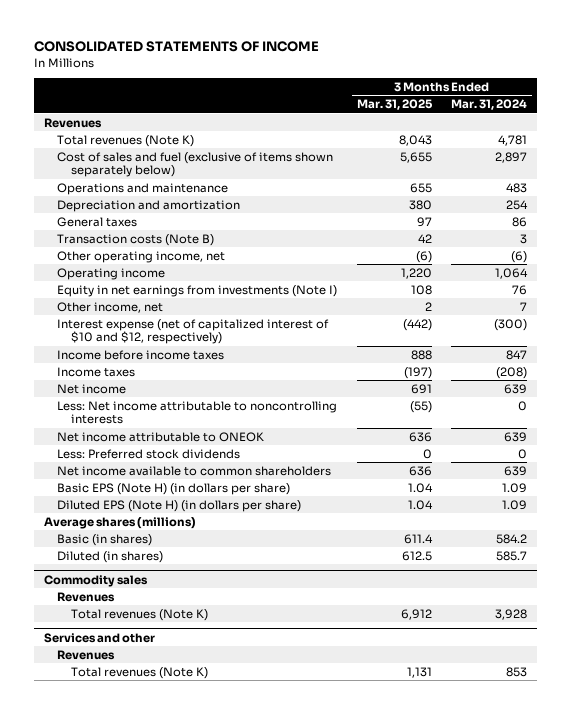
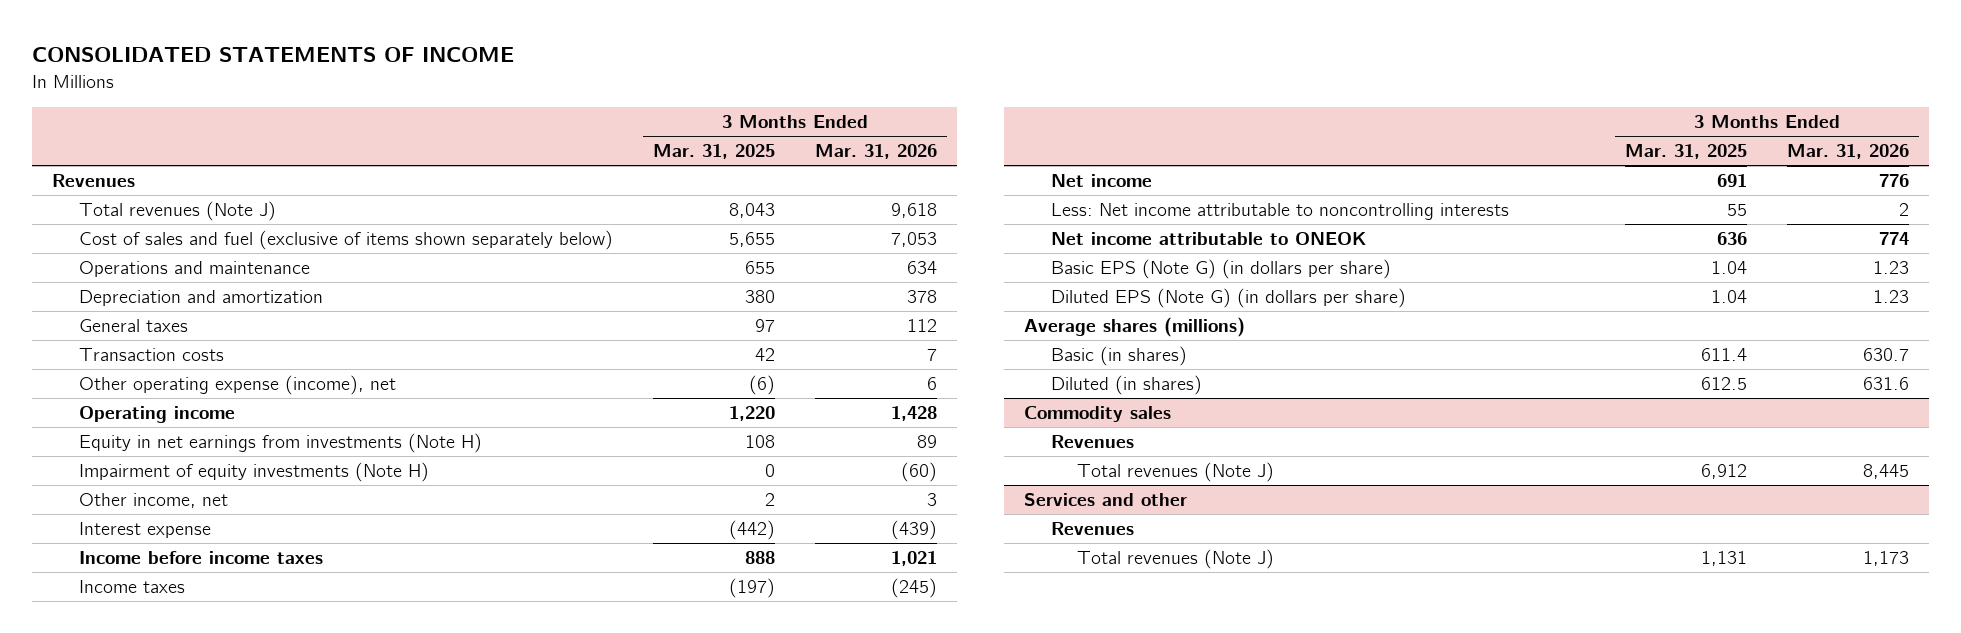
- | 3 Months Ended Mar. 31, 2025 | 3 Months Ended Mar. 31, 2024
+ | 3 Months Ended Mar. 31, 2025 | 3 Months Ended Mar. 31, 2026
- Total revenues (Note K) | 8,043 | 4,781
+ Total revenues (Note J) | 8,043 | 9,618
- Transaction costs (Note B) | 42 | 3
- Other operating income, net | (6) | (6)
+ Transaction costs | 42 | 7
+ Other operating expense (income), net | (6) | 6
- Equity in net earnings from investments (Note I) | 108 | 76
+ Equity in net earnings from investments (Note H) | 108 | 89
+ Impairment of equity investments (Note H) | 0 | (60)
- Interest expense (net of capitalized interest of $10 and $12, respectively) | (442) | (300)
+ Interest expense | (442) | (439)
- Less: Net income attributable to noncontrolling interests | (55) | 0
+ Less: Net income attributable to noncontrolling interests | 55 | 2
- Less: Preferred stock dividends | 0 | 0
- Net income available to common shareholders | 636 | 639
- Basic EPS (Note H) (in dollars per share) | 1.04 | 1.09
- Diluted EPS (Note H) (in dollars per share) | 1.04 | 1.09
+ Basic EPS (Note G) (in dollars per share) | 1.04 | 1.23
+ Diluted EPS (Note G) (in dollars per share) | 1.04 | 1.23
@ Commodity sales
- Total revenues (Note K) | 6,912 | 3,928
+ Total revenues (Note J) | 6,912 | 8,445
@ Services and other
- Total revenues (Note K) | 1,131 | 853
+ Total revenues (Note J) | 1,131 | 1,173

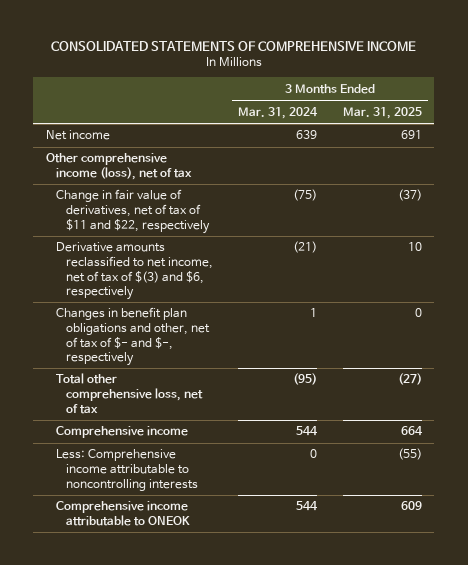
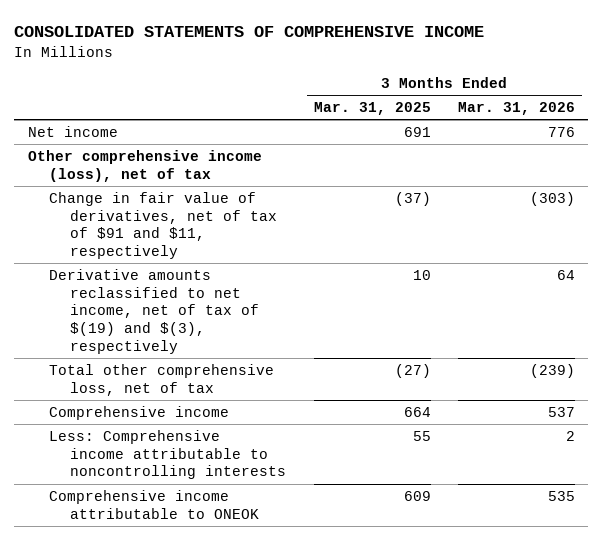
- | 3 Months Ended Mar. 31, 2024 | 3 Months Ended Mar. 31, 2025
+ | 3 Months Ended Mar. 31, 2025 | 3 Months Ended Mar. 31, 2026
- Change in fair value of derivatives, net of tax of $11 and $22, respectively | (75) | (37)
- Derivative amounts reclassified to net income, net of tax of $(3) and $6, respectively | (21) | 10
- Changes in benefit plan obligations and other, net of tax of $- and $-, respectively | 1 | 0
+ Change in fair value of derivatives, net of tax of $91 and $11, respectively | (37) | (303)
+ Derivative amounts reclassified to net income, net of tax of $(19) and $(3), respectively | 10 | 64
- Less: Comprehensive income attributable to noncontrolling interests | 0 | (55)
+ Less: Comprehensive income attributable to noncontrolling interests | 55 | 2

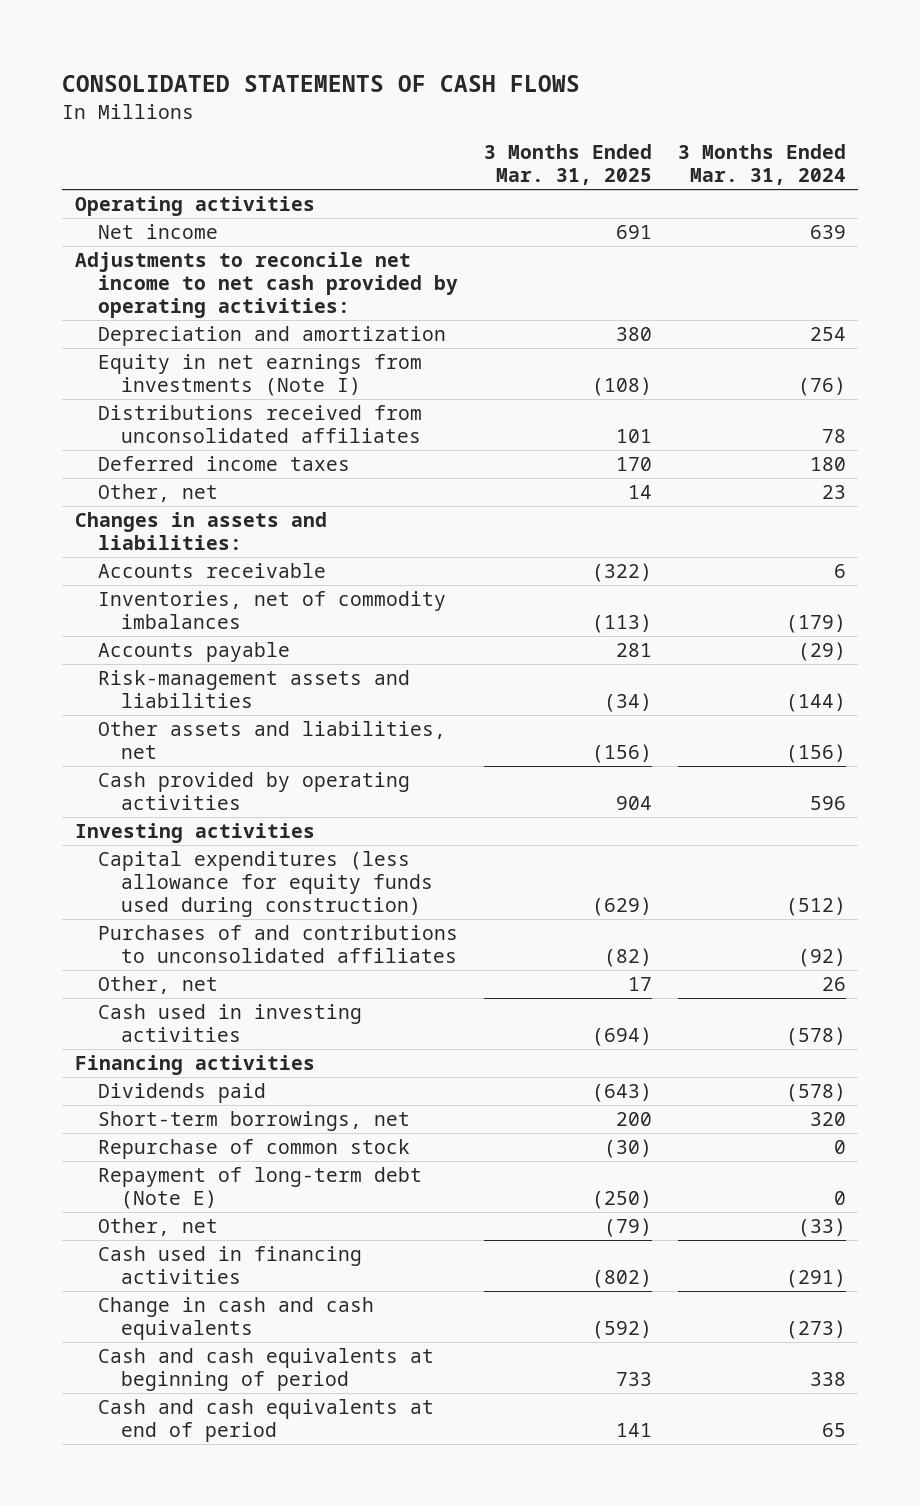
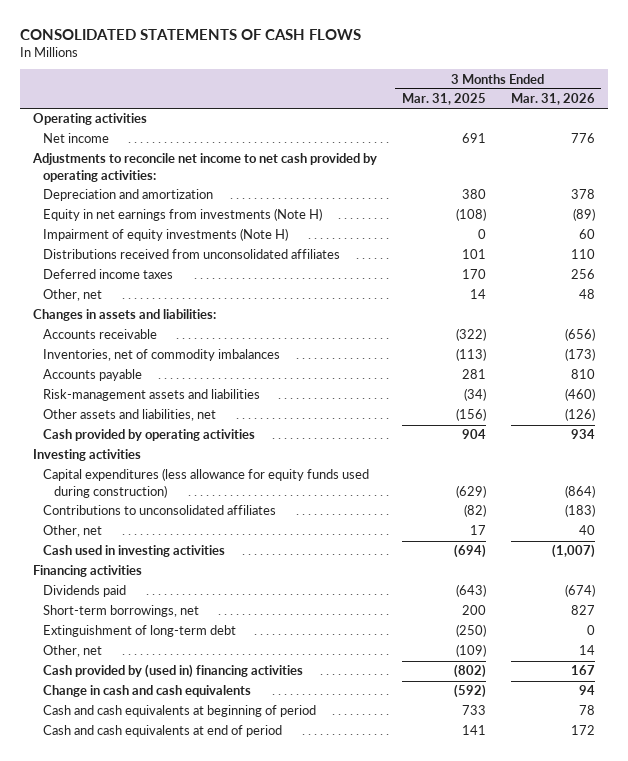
- | 3 Months Ended Mar. 31, 2025 | 3 Months Ended Mar. 31, 2024
+ | 3 Months Ended Mar. 31, 2025 | 3 Months Ended Mar. 31, 2026
- Equity in net earnings from investments (Note I) | (108) | (76)
+ Equity in net earnings from investments (Note H) | (108) | (89)
+ Impairment of equity investments (Note H) | 0 | 60
- Purchases of and contributions to unconsolidated affiliates | (82) | (92)
+ Contributions to unconsolidated affiliates | (82) | (183)
- Repurchase of common stock | (30) | 0
- Repayment of long-term debt (Note E) | (250) | 0
- Other, net | (79) | (33)
- Cash used in financing activities | (802) | (291)
+ Extinguishment of long-term debt | (250) | 0
+ Other, net | (109) | 14
+ Cash provided by (used in) financing activities | (802) | 167

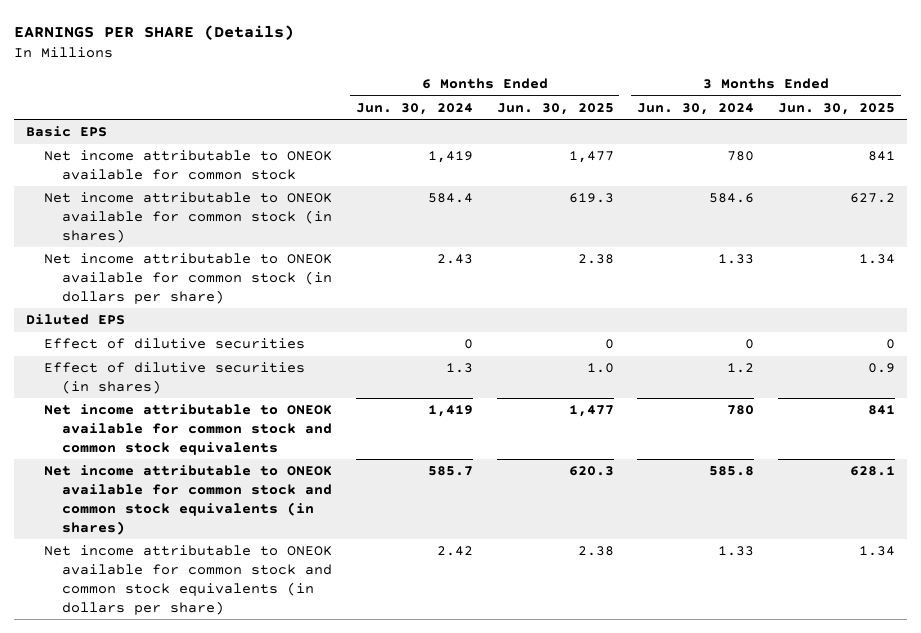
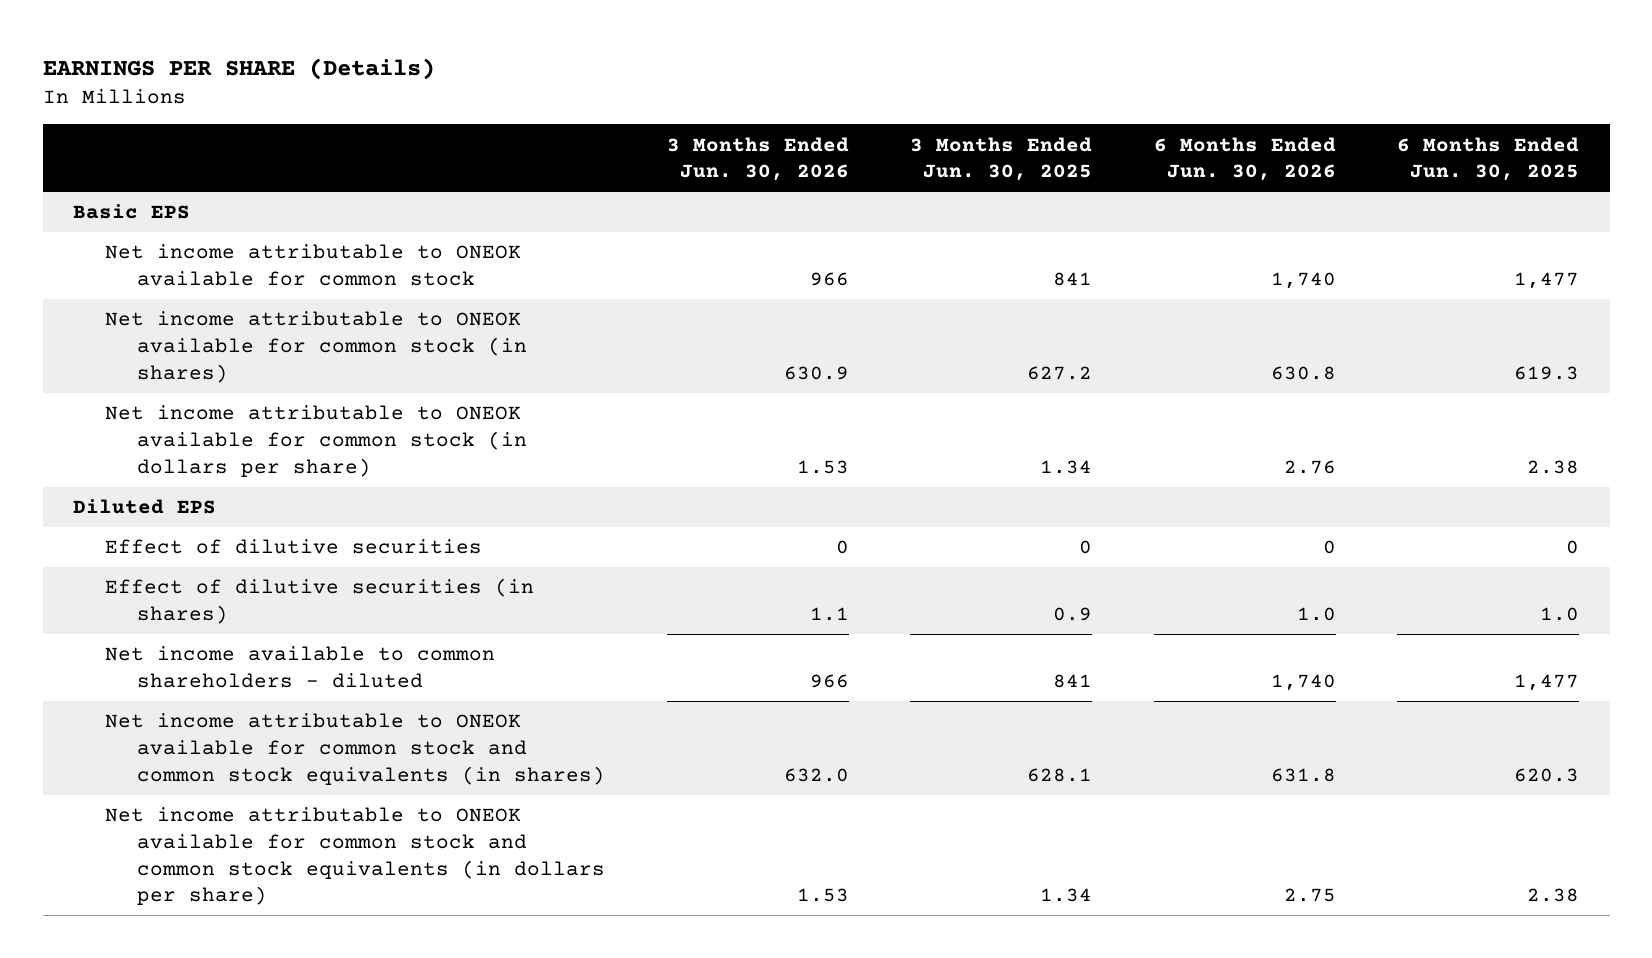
- | 6 Months Ended Jun. 30, 2024 | 6 Months Ended Jun. 30, 2025 | 3 Months Ended Jun. 30, 2024 | 3 Months Ended Jun. 30, 2025
+ | 3 Months Ended Jun. 30, 2026 | 3 Months Ended Jun. 30, 2025 | 6 Months Ended Jun. 30, 2026 | 6 Months Ended Jun. 30, 2025
- Net income attributable to ONEOK available for common stock and common stock equivalents | 1,419 | 1,477 | 780 | 841
+ Net income available to common shareholders - diluted | 966 | 841 | 1,740 | 1,477

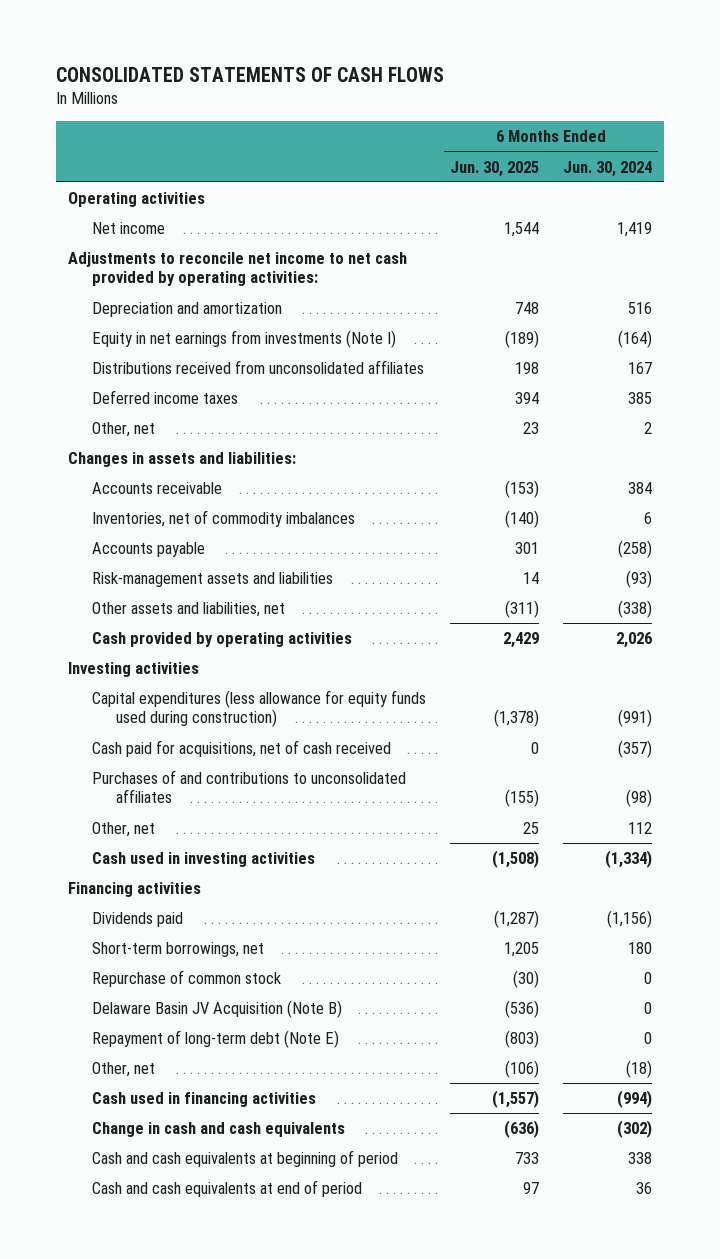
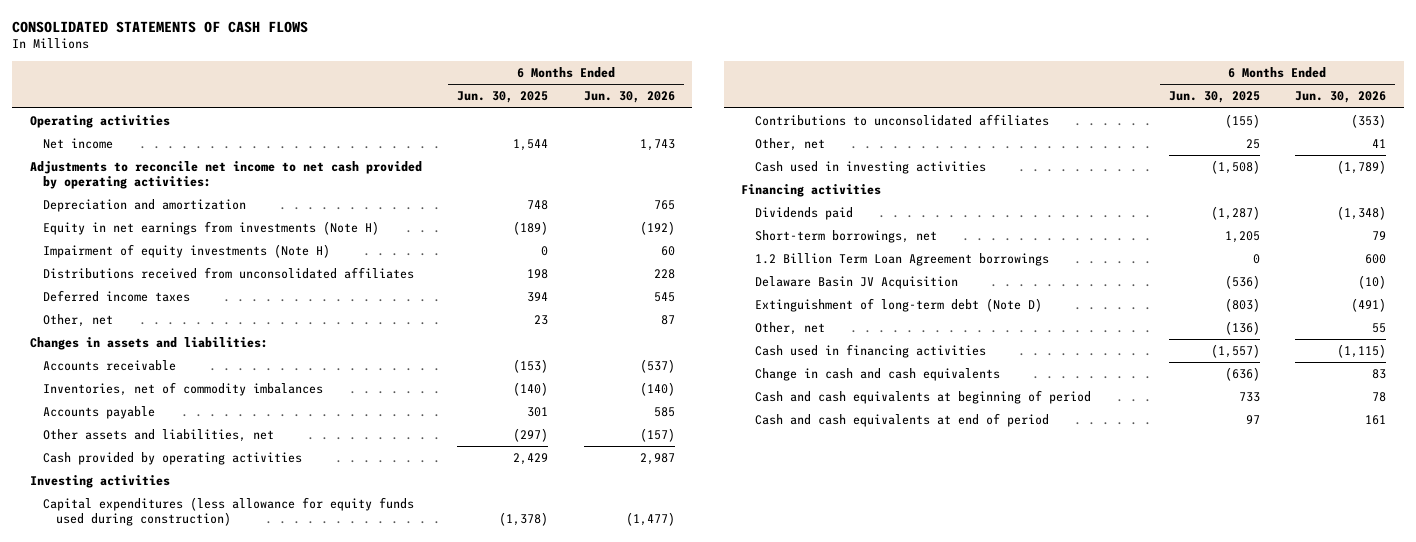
- | 6 Months Ended Jun. 30, 2025 | 6 Months Ended Jun. 30, 2024
+ | 6 Months Ended Jun. 30, 2025 | 6 Months Ended Jun. 30, 2026
- Equity in net earnings from investments (Note I) | (189) | (164)
+ Equity in net earnings from investments (Note H) | (189) | (192)
+ Impairment of equity investments (Note H) | 0 | 60
- Risk-management assets and liabilities | 14 | (93)
- Other assets and liabilities, net | (311) | (338)
+ Other assets and liabilities, net | (297) | (157)
- Cash paid for acquisitions, net of cash received | 0 | (357)
- Purchases of and contributions to unconsolidated affiliates | (155) | (98)
+ Contributions to unconsolidated affiliates | (155) | (353)
- Repurchase of common stock | (30) | 0
- Delaware Basin JV Acquisition (Note B) | (536) | 0
- Repayment of long-term debt (Note E) | (803) | 0
- Other, net | (106) | (18)
+ 1.2 Billion Term Loan Agreement borrowings | 0 | 600
+ Delaware Basin JV Acquisition | (536) | (10)
+ Extinguishment of long-term debt (Note D) | (803) | (491)
+ Other, net | (136) | 55

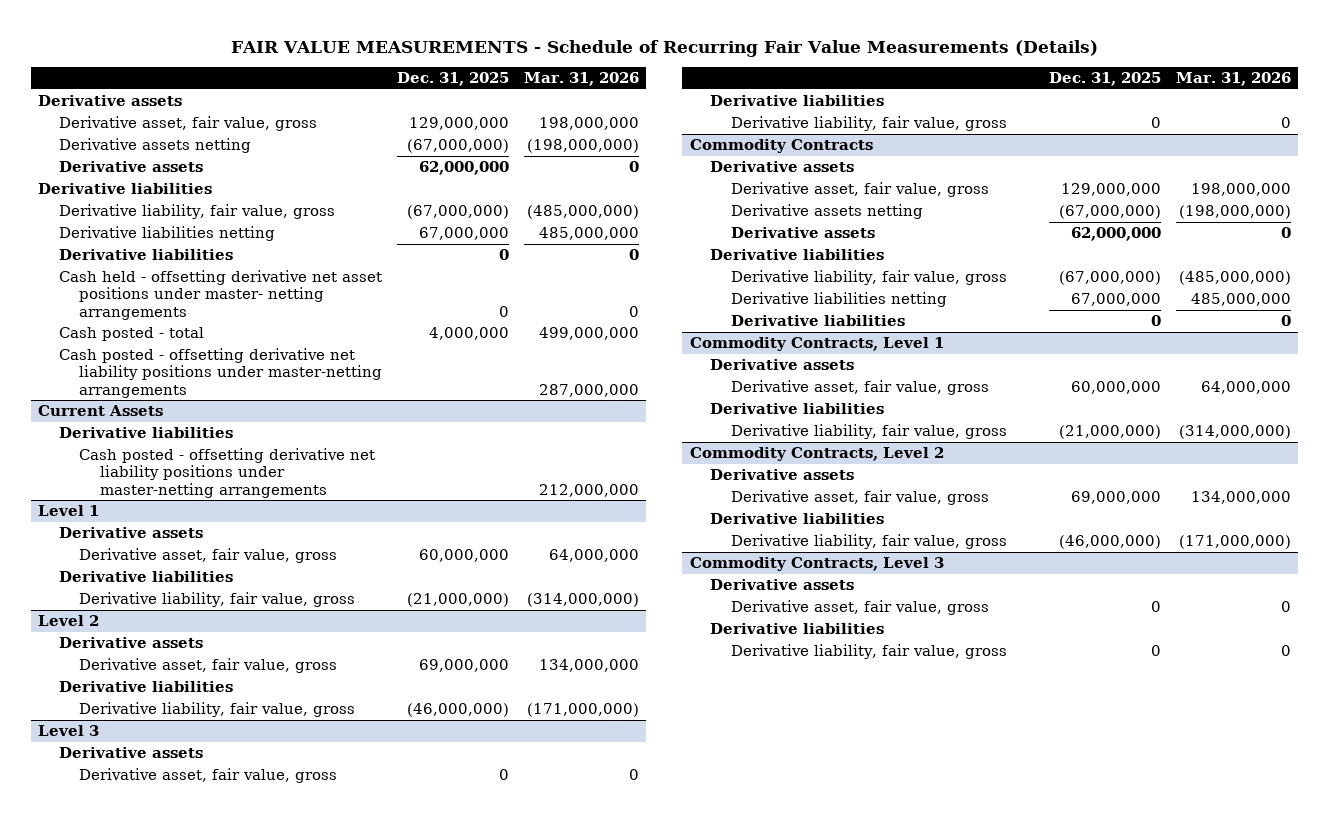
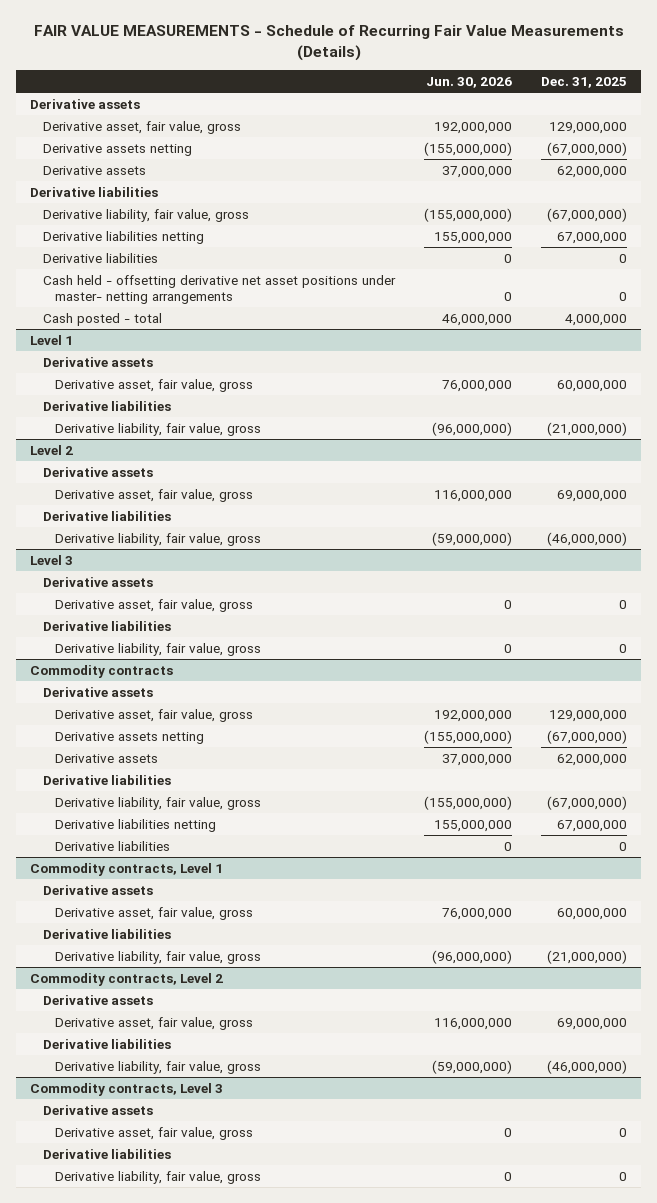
- | Dec. 31, 2025 | Mar. 31, 2026
+ | Jun. 30, 2026 | Dec. 31, 2025
- Cash posted - offsetting derivative net liability positions under master-netting arrangements | | 287,000,000
- Current Assets
- Derivative liabilities
- Cash posted - offsetting derivative net liability positions under master-netting arrangements | | 212,000,000
- Commodity Contracts
+ Commodity contracts
- Commodity Contracts, Level 1
+ Commodity contracts, Level 1
- Commodity Contracts, Level 2
+ Commodity contracts, Level 2
- Commodity Contracts, Level 3
+ Commodity contracts, Level 3

